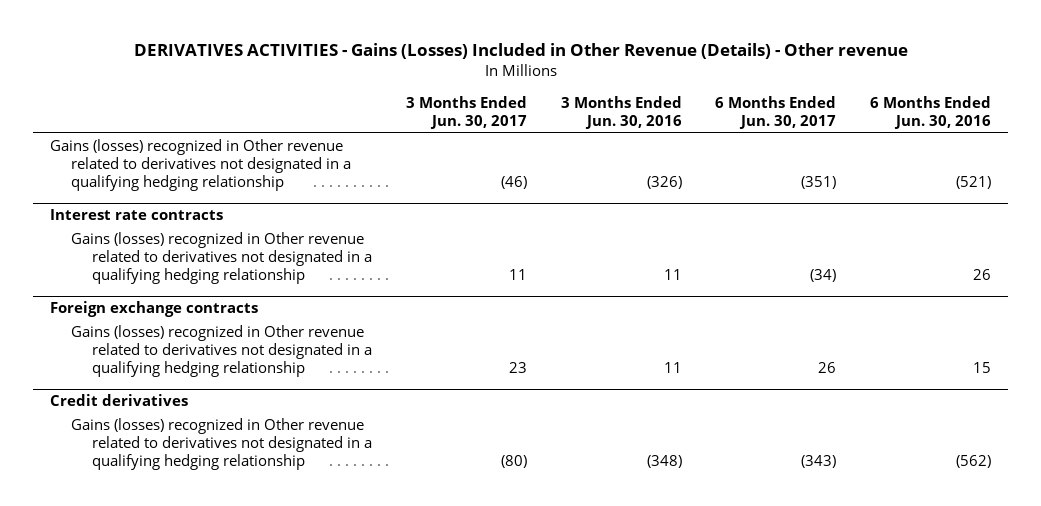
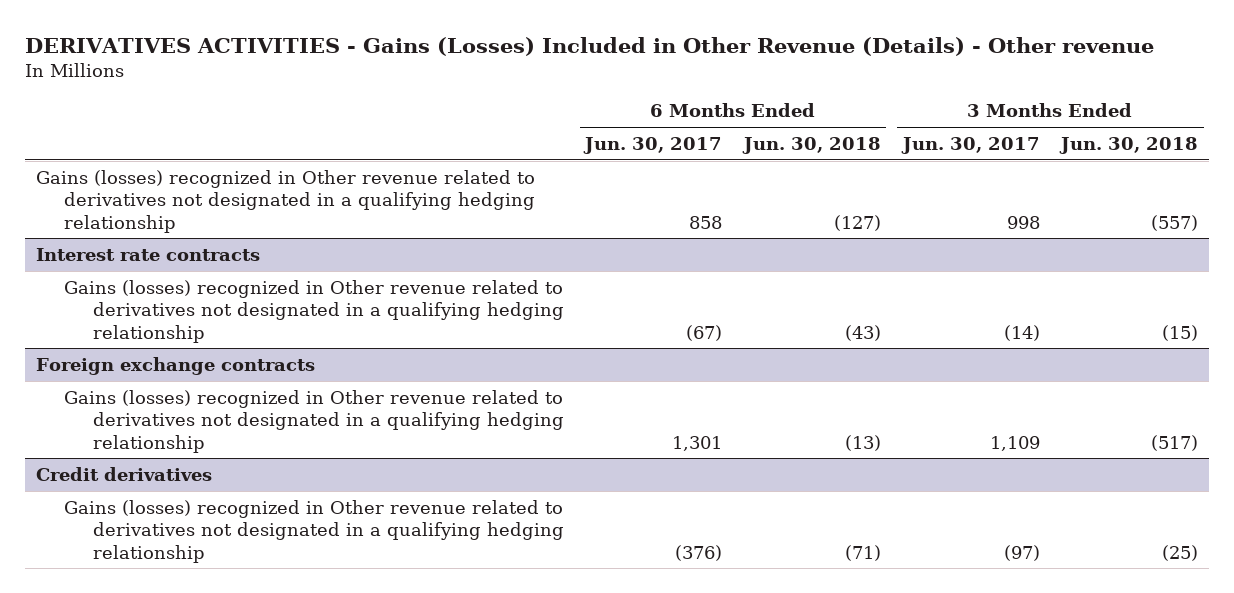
- | 3 Months Ended Jun. 30, 2017 | 3 Months Ended Jun. 30, 2016 | 6 Months Ended Jun. 30, 2017 | 6 Months Ended Jun. 30, 2016
+ | 6 Months Ended Jun. 30, 2017 | 6 Months Ended Jun. 30, 2018 | 3 Months Ended Jun. 30, 2017 | 3 Months Ended Jun. 30, 2018
- Gains (losses) recognized in Other revenue related to derivatives not designated in a qualifying hedging relationship | (46) | (326) | (351) | (521)
+ Gains (losses) recognized in Other revenue related to derivatives not designated in a qualifying hedging relationship | 858 | (127) | 998 | (557)
@ Interest rate contracts
- Gains (losses) recognized in Other revenue related to derivatives not designated in a qualifying hedging relationship | 11 | 11 | (34) | 26
+ Gains (losses) recognized in Other revenue related to derivatives not designated in a qualifying hedging relationship | (67) | (43) | (14) | (15)
@ Foreign exchange contracts
- Gains (losses) recognized in Other revenue related to derivatives not designated in a qualifying hedging relationship | 23 | 11 | 26 | 15
+ Gains (losses) recognized in Other revenue related to derivatives not designated in a qualifying hedging relationship | 1,301 | (13) | 1,109 | (517)
@ Credit derivatives
- Gains (losses) recognized in Other revenue related to derivatives not designated in a qualifying hedging relationship | (80) | (348) | (343) | (562)
+ Gains (losses) recognized in Other revenue related to derivatives not designated in a qualifying hedging relationship | (376) | (71) | (97) | (25)

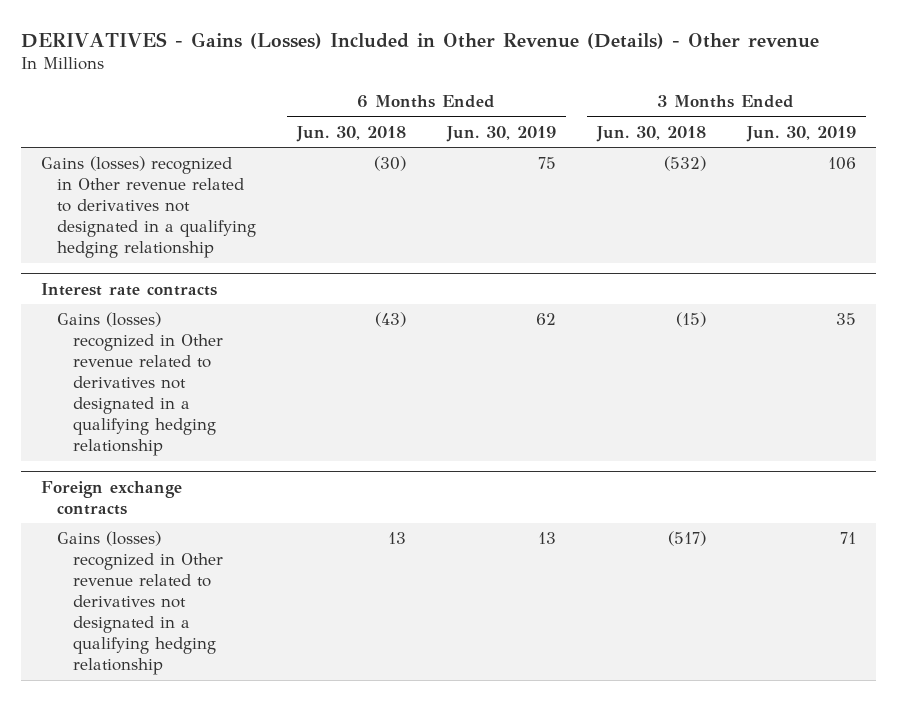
- DERIVATIVES ACTIVITIES - Gains (Losses) Included in Other Revenue (Details) - Other revenue
+ DERIVATIVES - Gains (Losses) Included in Other Revenue (Details) - Other revenue
- | 6 Months Ended Jun. 30, 2017 | 6 Months Ended Jun. 30, 2018 | 3 Months Ended Jun. 30, 2017 | 3 Months Ended Jun. 30, 2018
+ | 6 Months Ended Jun. 30, 2018 | 6 Months Ended Jun. 30, 2019 | 3 Months Ended Jun. 30, 2018 | 3 Months Ended Jun. 30, 2019
- Gains (losses) recognized in Other revenue related to derivatives not designated in a qualifying hedging relationship | 858 | (127) | 998 | (557)
+ Gains (losses) recognized in Other revenue related to derivatives not designated in a qualifying hedging relationship | (30) | 75 | (532) | 106
@ Foreign exchange contracts
- Gains (losses) recognized in Other revenue related to derivatives not designated in a qualifying hedging relationship | 1,301 | (13) | 1,109 | (517)
- Credit derivatives
- Gains (losses) recognized in Other revenue related to derivatives not designated in a qualifying hedging relationship | (376) | (71) | (97) | (25)
@ Foreign exchange contracts
+ Gains (losses) recognized in Other revenue related to derivatives not designated in a qualifying hedging relationship | 13 | 13 | (517) | 71

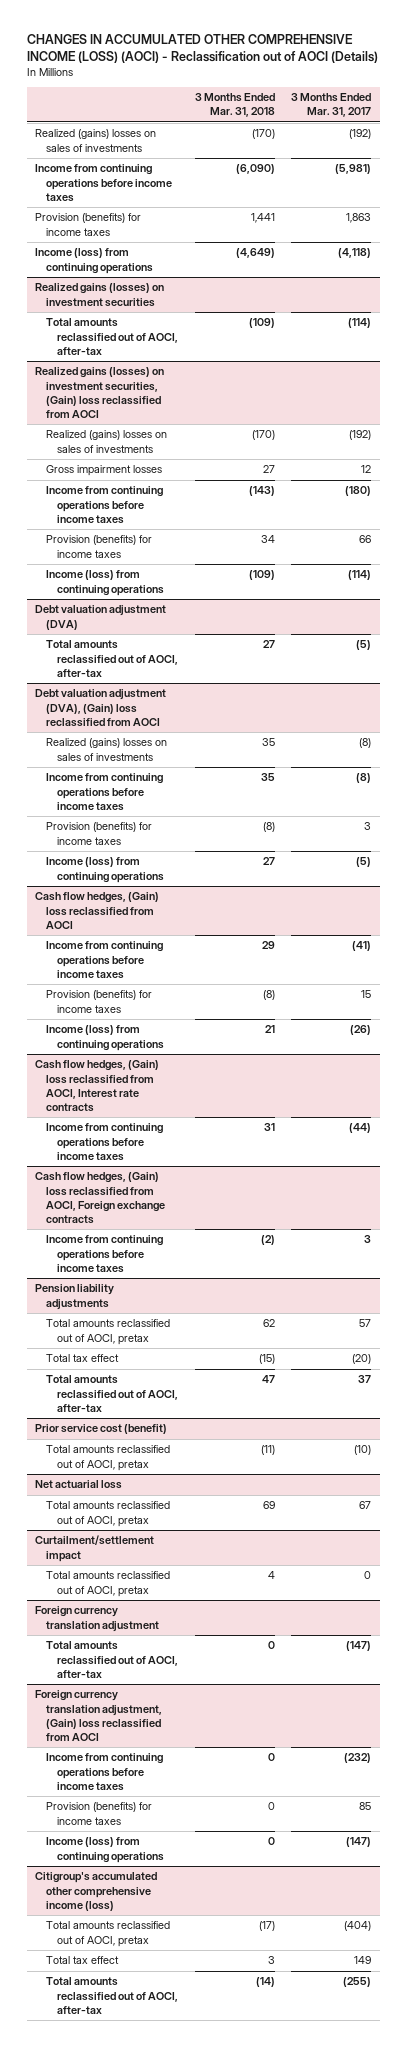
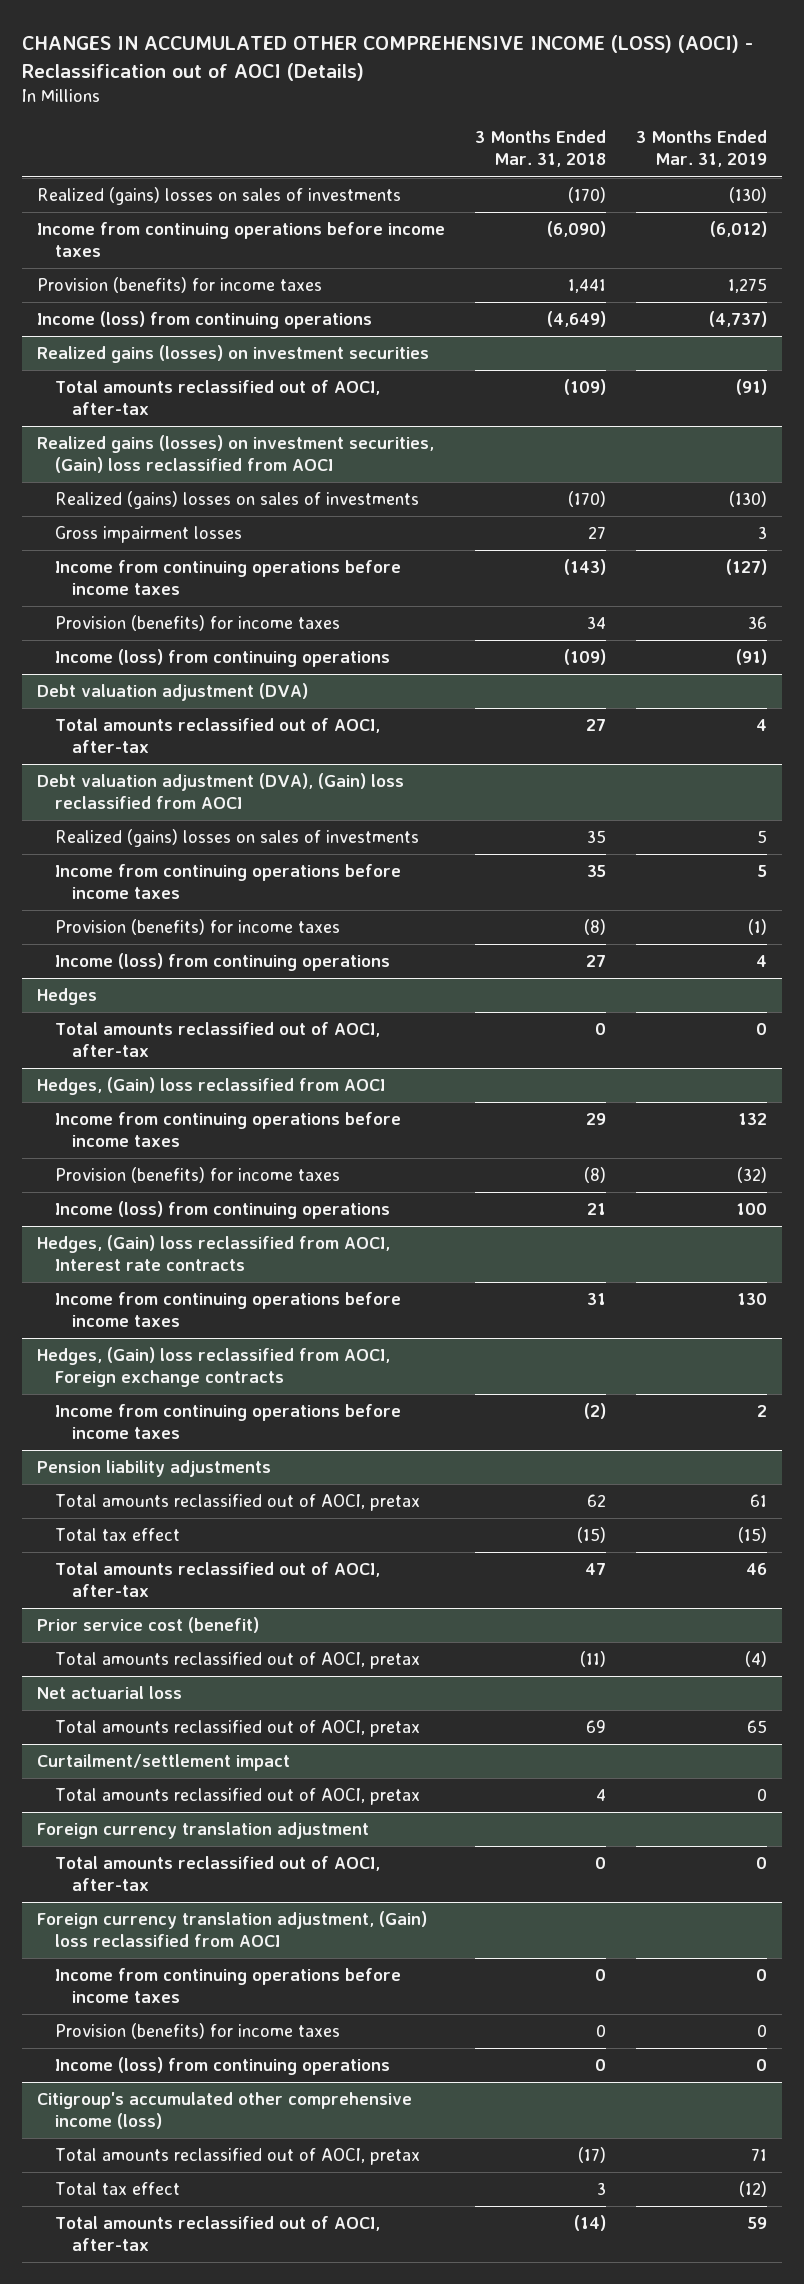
- | 3 Months Ended Mar. 31, 2018 | 3 Months Ended Mar. 31, 2017
+ | 3 Months Ended Mar. 31, 2018 | 3 Months Ended Mar. 31, 2019
- Cash flow hedges, (Gain) loss reclassified from AOCI
+ Hedges
+ Total amounts reclassified out of AOCI, after-tax | 0 | 0
+ Hedges, (Gain) loss reclassified from AOCI
- Cash flow hedges, (Gain) loss reclassified from AOCI, Interest rate contracts
+ Hedges, (Gain) loss reclassified from AOCI, Interest rate contracts
- Cash flow hedges, (Gain) loss reclassified from AOCI, Foreign exchange contracts
+ Hedges, (Gain) loss reclassified from AOCI, Foreign exchange contracts

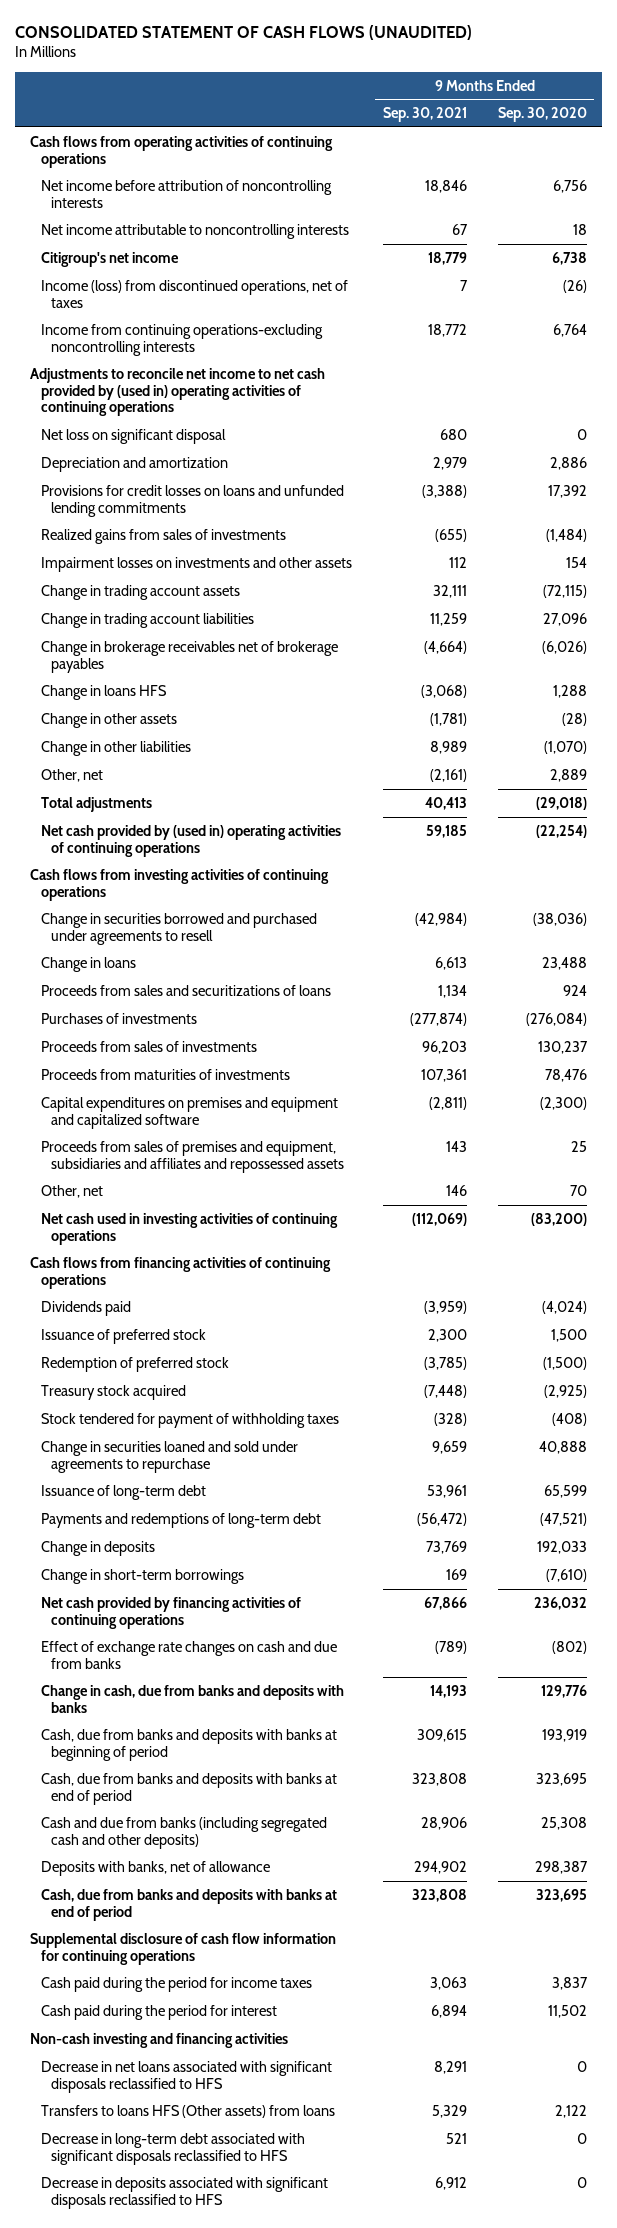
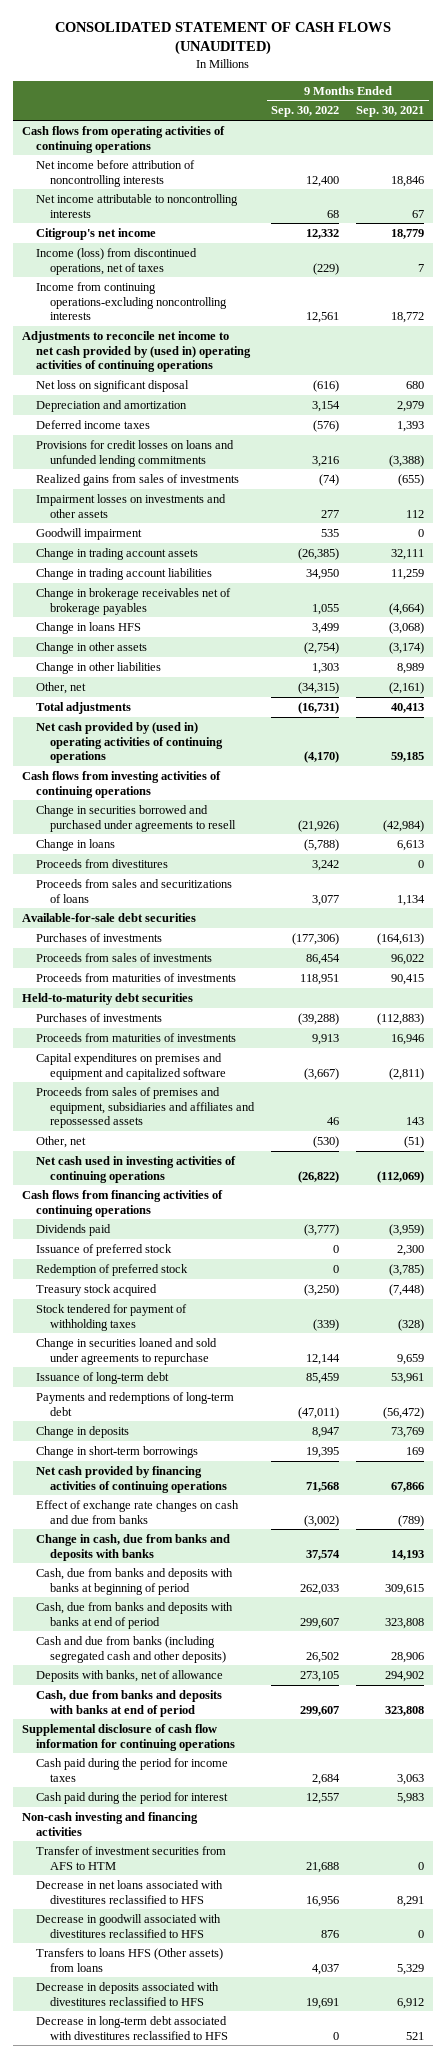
- | 9 Months Ended Sep. 30, 2021 | 9 Months Ended Sep. 30, 2020
+ | 9 Months Ended Sep. 30, 2022 | 9 Months Ended Sep. 30, 2021
+ Deferred income taxes | (576) | 1,393
+ Goodwill impairment | 535 | 0
- Change in other assets | (1,781) | (28)
+ Change in other assets | (2,754) | (3,174)
+ Proceeds from divestitures | 3,242 | 0
- Purchases of investments | (277,874) | (276,084)
- Proceeds from sales of investments | 96,203 | 130,237
- Proceeds from maturities of investments | 107,361 | 78,476
+ Available-for-sale debt securities
+ Purchases of investments | (177,306) | (164,613)
+ Proceeds from sales of investments | 86,454 | 96,022
+ Proceeds from maturities of investments | 118,951 | 90,415
+ Held-to-maturity debt securities
+ Purchases of investments | (39,288) | (112,883)
+ Proceeds from maturities of investments | 9,913 | 16,946
- Other, net | 146 | 70
+ Other, net | (530) | (51)
- Cash paid during the period for interest | 6,894 | 11,502
+ Cash paid during the period for interest | 12,557 | 5,983
- Decrease in net loans associated with significant disposals reclassified to HFS | 8,291 | 0
+ Transfer of investment securities from AFS to HTM | 21,688 | 0
+ Decrease in net loans associated with divestitures reclassified to HFS | 16,956 | 8,291
+ Decrease in goodwill associated with divestitures reclassified to HFS | 876 | 0
- Decrease in long-term debt associated with significant disposals reclassified to HFS | 521 | 0
- Decrease in deposits associated with significant disposals reclassified to HFS | 6,912 | 0
+ Decrease in deposits associated with divestitures reclassified to HFS | 19,691 | 6,912
+ Decrease in long-term debt associated with divestitures reclassified to HFS | 0 | 521

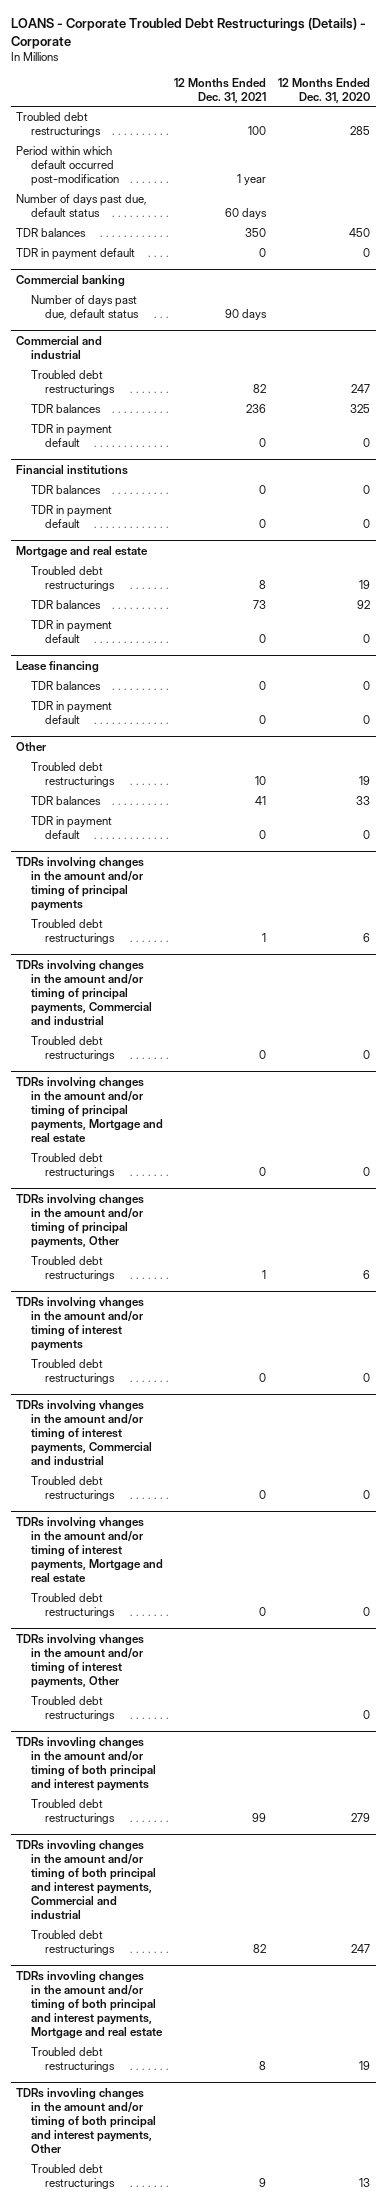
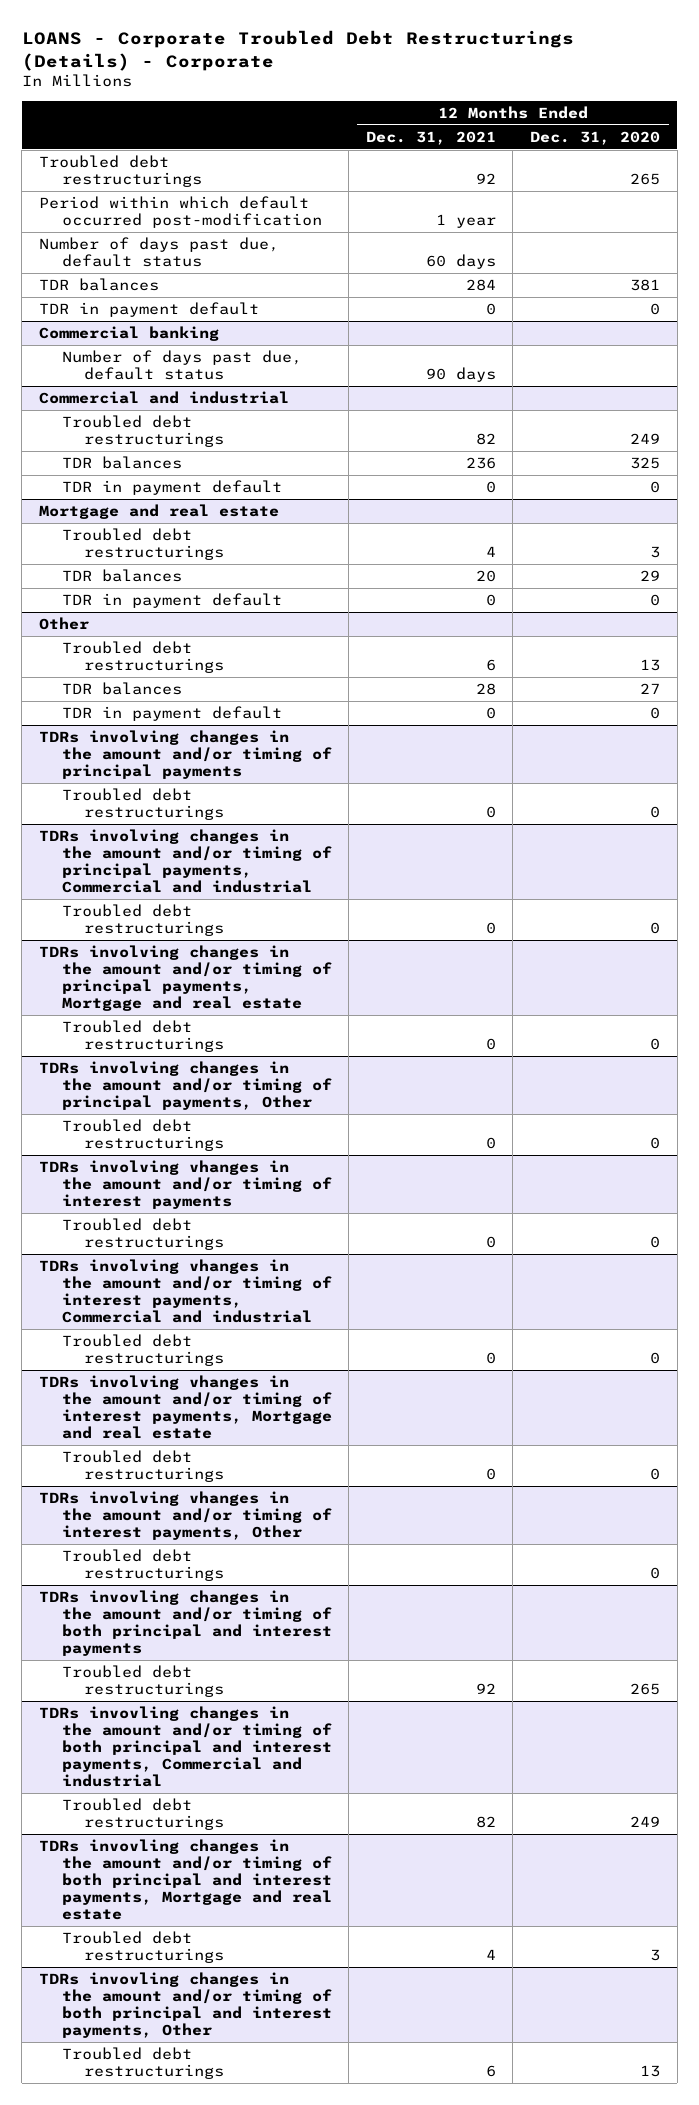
- Troubled debt restructurings | 100 | 285
+ Troubled debt restructurings | 92 | 265
- TDR balances | 350 | 450
+ TDR balances | 284 | 381
@ Commercial and industrial
- Troubled debt restructurings | 82 | 247
+ Troubled debt restructurings | 82 | 249
- Financial institutions
- TDR balances | 0 | 0
- TDR in payment default | 0 | 0
@ Mortgage and real estate
- Troubled debt restructurings | 8 | 19
- TDR balances | 73 | 92
- TDR in payment default | 0 | 0
- Lease financing
- TDR balances | 0 | 0
@ Mortgage and real estate
+ Troubled debt restructurings | 4 | 3
+ TDR balances | 20 | 29
@ Other
- Troubled debt restructurings | 10 | 19
- TDR balances | 41 | 33
+ Troubled debt restructurings | 6 | 13
+ TDR balances | 28 | 27
@ TDRs involving changes in the amount and/or timing of principal payments
- Troubled debt restructurings | 1 | 6
+ Troubled debt restructurings | 0 | 0
@ TDRs involving changes in the amount and/or timing of principal payments, Other
- Troubled debt restructurings | 1 | 6
+ Troubled debt restructurings | 0 | 0
@ TDRs invovling changes in the amount and/or timing of both principal and interest payments
- Troubled debt restructurings | 99 | 279
+ Troubled debt restructurings | 92 | 265
@ TDRs invovling changes in the amount and/or timing of both principal and interest payments, Commercial and industrial
- Troubled debt restructurings | 82 | 247
+ Troubled debt restructurings | 82 | 249
@ TDRs invovling changes in the amount and/or timing of both principal and interest payments, Mortgage and real estate
- Troubled debt restructurings | 8 | 19
+ Troubled debt restructurings | 4 | 3
@ TDRs invovling changes in the amount and/or timing of both principal and interest payments, Other
- Troubled debt restructurings | 9 | 13
+ Troubled debt restructurings | 6 | 13

